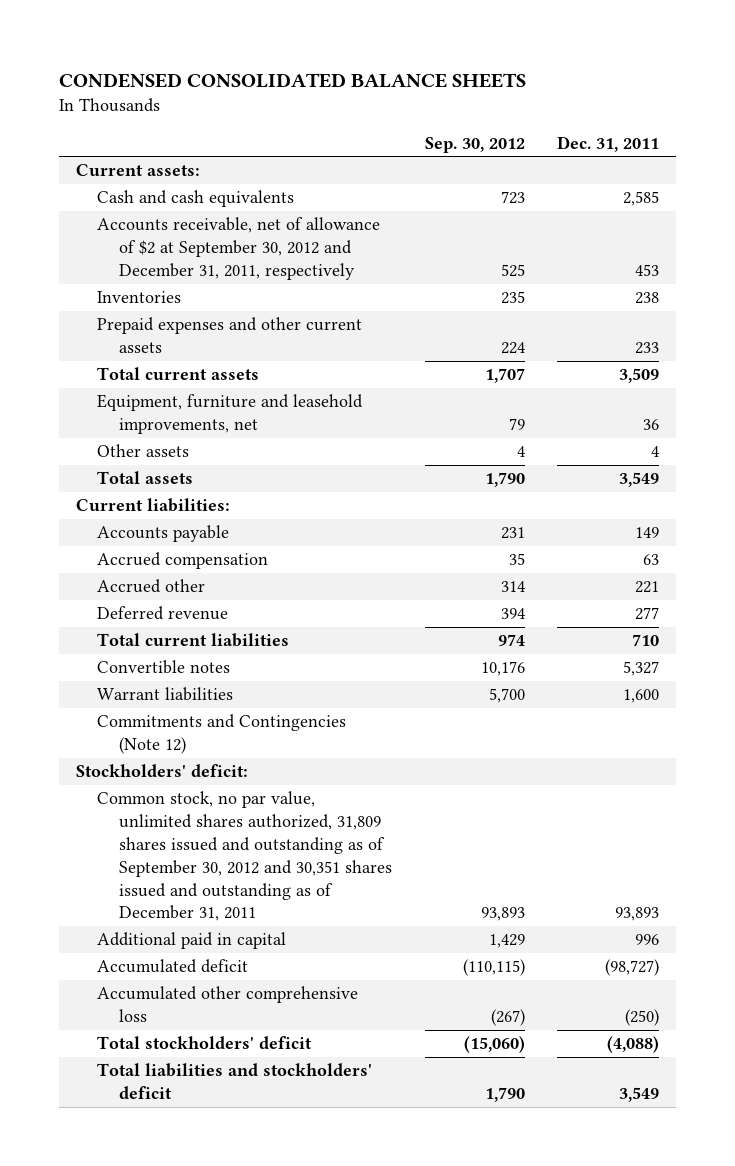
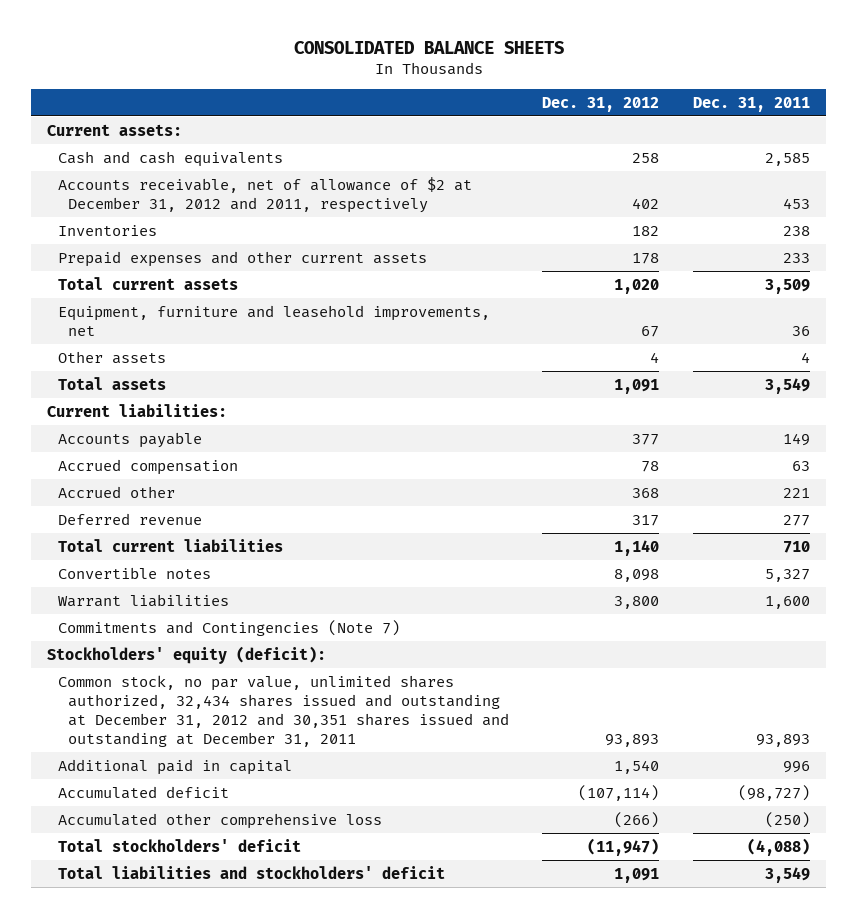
- CONDENSED CONSOLIDATED BALANCE SHEETS
+ CONSOLIDATED BALANCE SHEETS
- | Sep. 30, 2012 | Dec. 31, 2011
+ | Dec. 31, 2012 | Dec. 31, 2011
- Accounts receivable, net of allowance of $2 at September 30, 2012 and December 31, 2011, respectively | 525 | 453
+ Accounts receivable, net of allowance of $2 at December 31, 2012 and 2011, respectively | 402 | 453
- Commitments and Contingencies (Note 12)
- Stockholders' deficit:
- Common stock, no par value, unlimited shares authorized, 31,809 shares issued and outstanding as of September 30, 2012 and 30,351 shares issued and outstanding as of December 31, 2011 | 93,893 | 93,893
+ Commitments and Contingencies (Note 7)
+ Stockholders' equity (deficit):
+ Common stock, no par value, unlimited shares authorized, 32,434 shares issued and outstanding at December 31, 2012 and 30,351 shares issued and outstanding at December 31, 2011 | 93,893 | 93,893

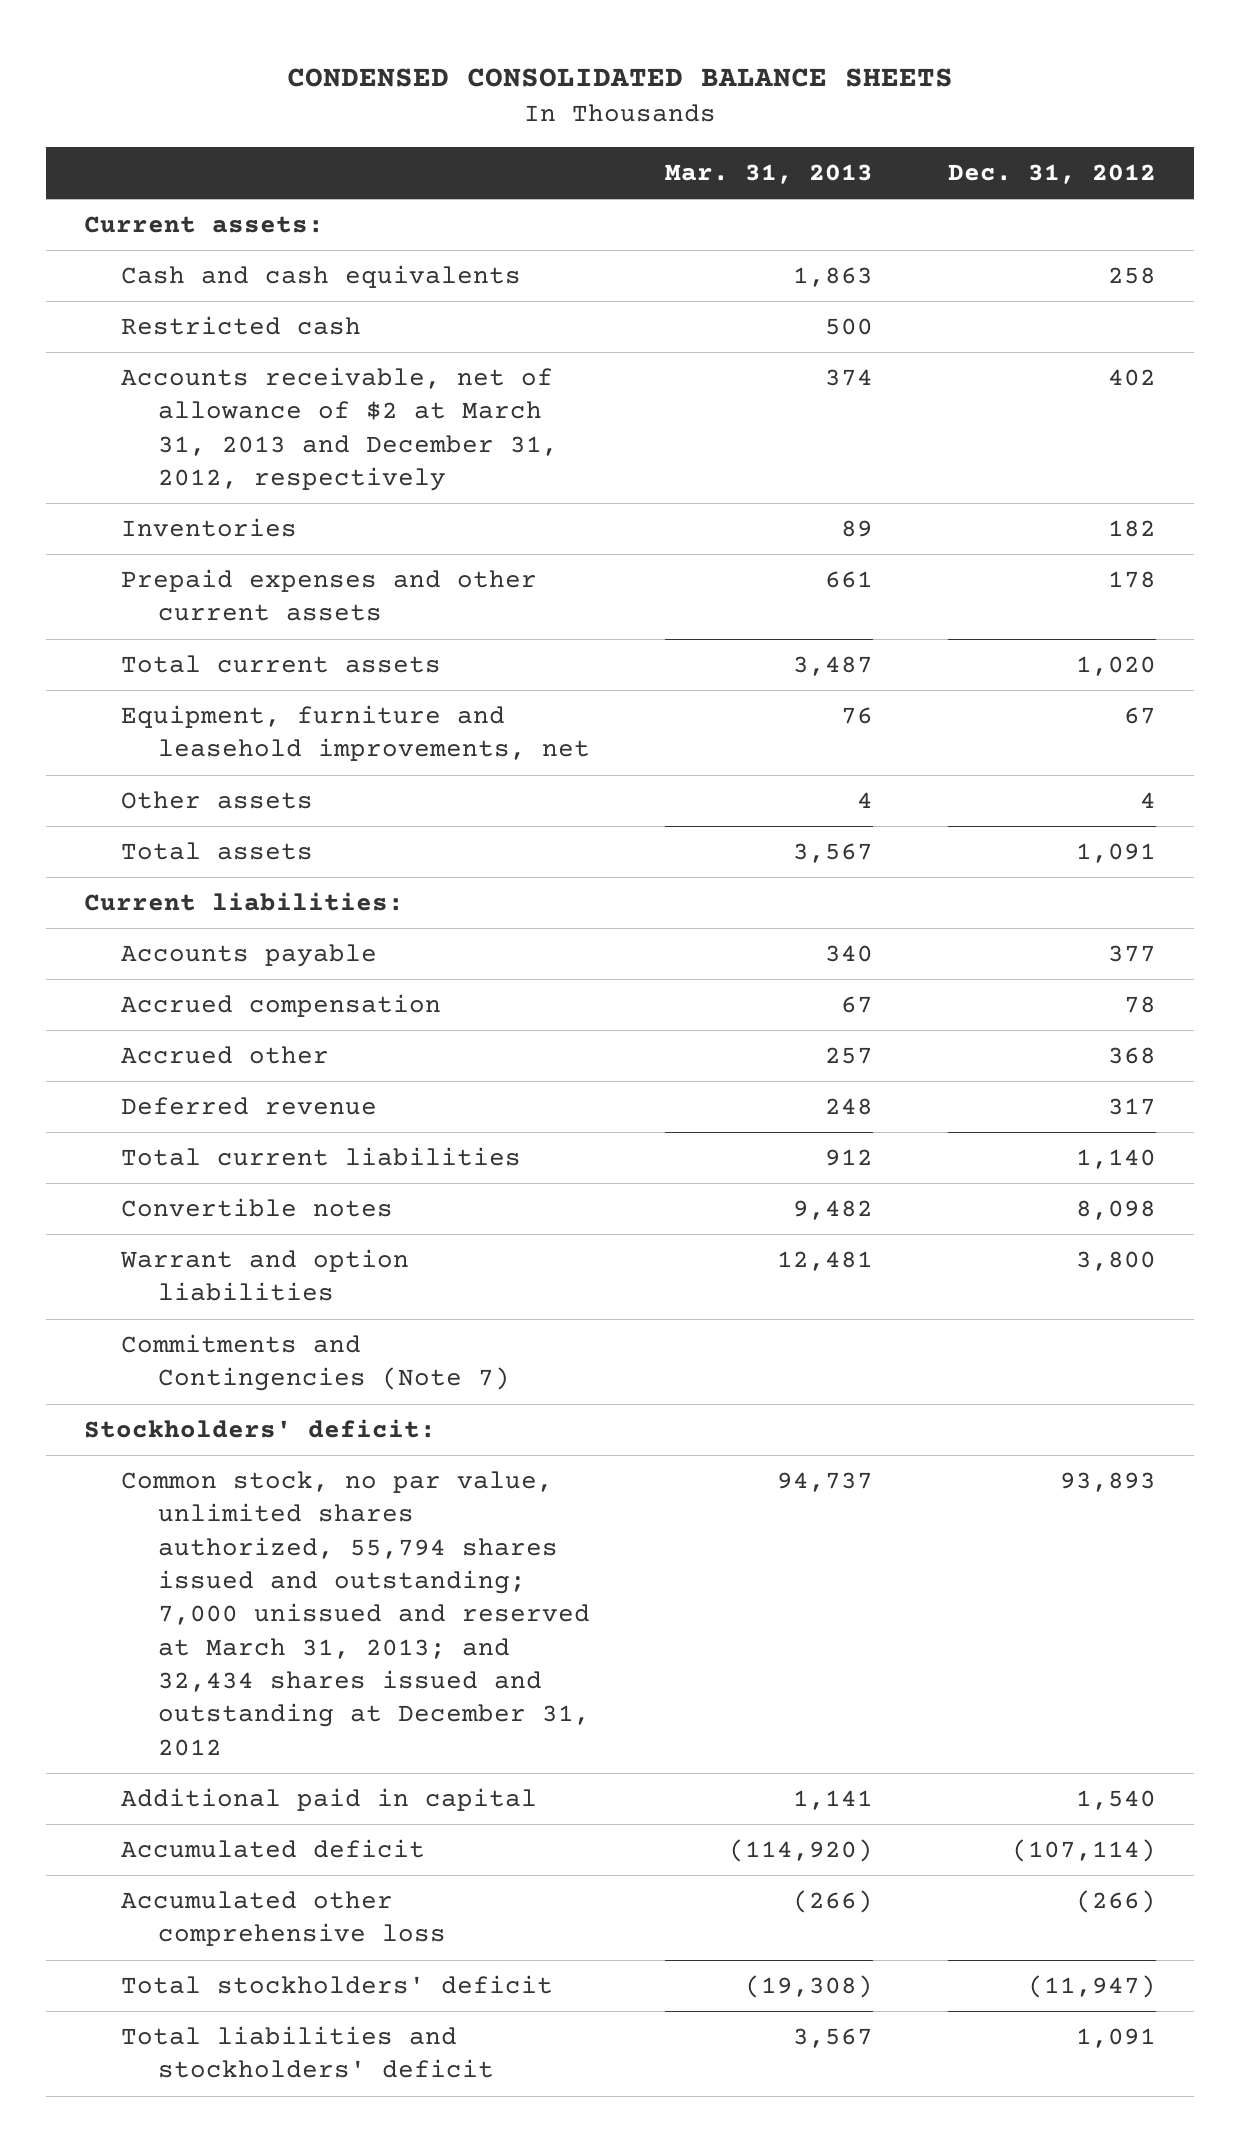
- CONSOLIDATED BALANCE SHEETS
+ CONDENSED CONSOLIDATED BALANCE SHEETS
- | Dec. 31, 2012 | Dec. 31, 2011
+ | Mar. 31, 2013 | Dec. 31, 2012
- Accounts receivable, net of allowance of $2 at December 31, 2012 and 2011, respectively | 402 | 453
+ Restricted cash | 500 |
+ Accounts receivable, net of allowance of $2 at March 31, 2013 and December 31, 2012, respectively | 374 | 402
- Warrant liabilities | 3,800 | 1,600
+ Warrant and option liabilities | 12,481 | 3,800
- Stockholders' equity (deficit):
- Common stock, no par value, unlimited shares authorized, 32,434 shares issued and outstanding at December 31, 2012 and 30,351 shares issued and outstanding at December 31, 2011 | 93,893 | 93,893
+ Stockholders' deficit:
+ Common stock, no par value, unlimited shares authorized, 55,794 shares issued and outstanding; 7,000 unissued and reserved at March 31, 2013; and 32,434 shares issued and outstanding at December 31, 2012 | 94,737 | 93,893

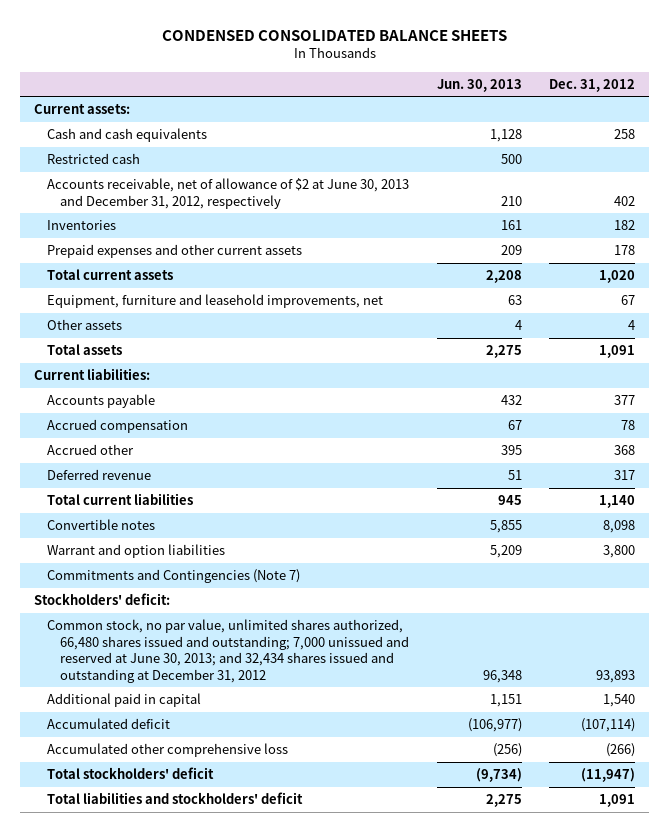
- | Mar. 31, 2013 | Dec. 31, 2012
+ | Jun. 30, 2013 | Dec. 31, 2012
- Accounts receivable, net of allowance of $2 at March 31, 2013 and December 31, 2012, respectively | 374 | 402
+ Accounts receivable, net of allowance of $2 at June 30, 2013 and December 31, 2012, respectively | 210 | 402
- Common stock, no par value, unlimited shares authorized, 55,794 shares issued and outstanding; 7,000 unissued and reserved at March 31, 2013; and 32,434 shares issued and outstanding at December 31, 2012 | 94,737 | 93,893
+ Common stock, no par value, unlimited shares authorized, 66,480 shares issued and outstanding; 7,000 unissued and reserved at June 30, 2013; and 32,434 shares issued and outstanding at December 31, 2012 | 96,348 | 93,893

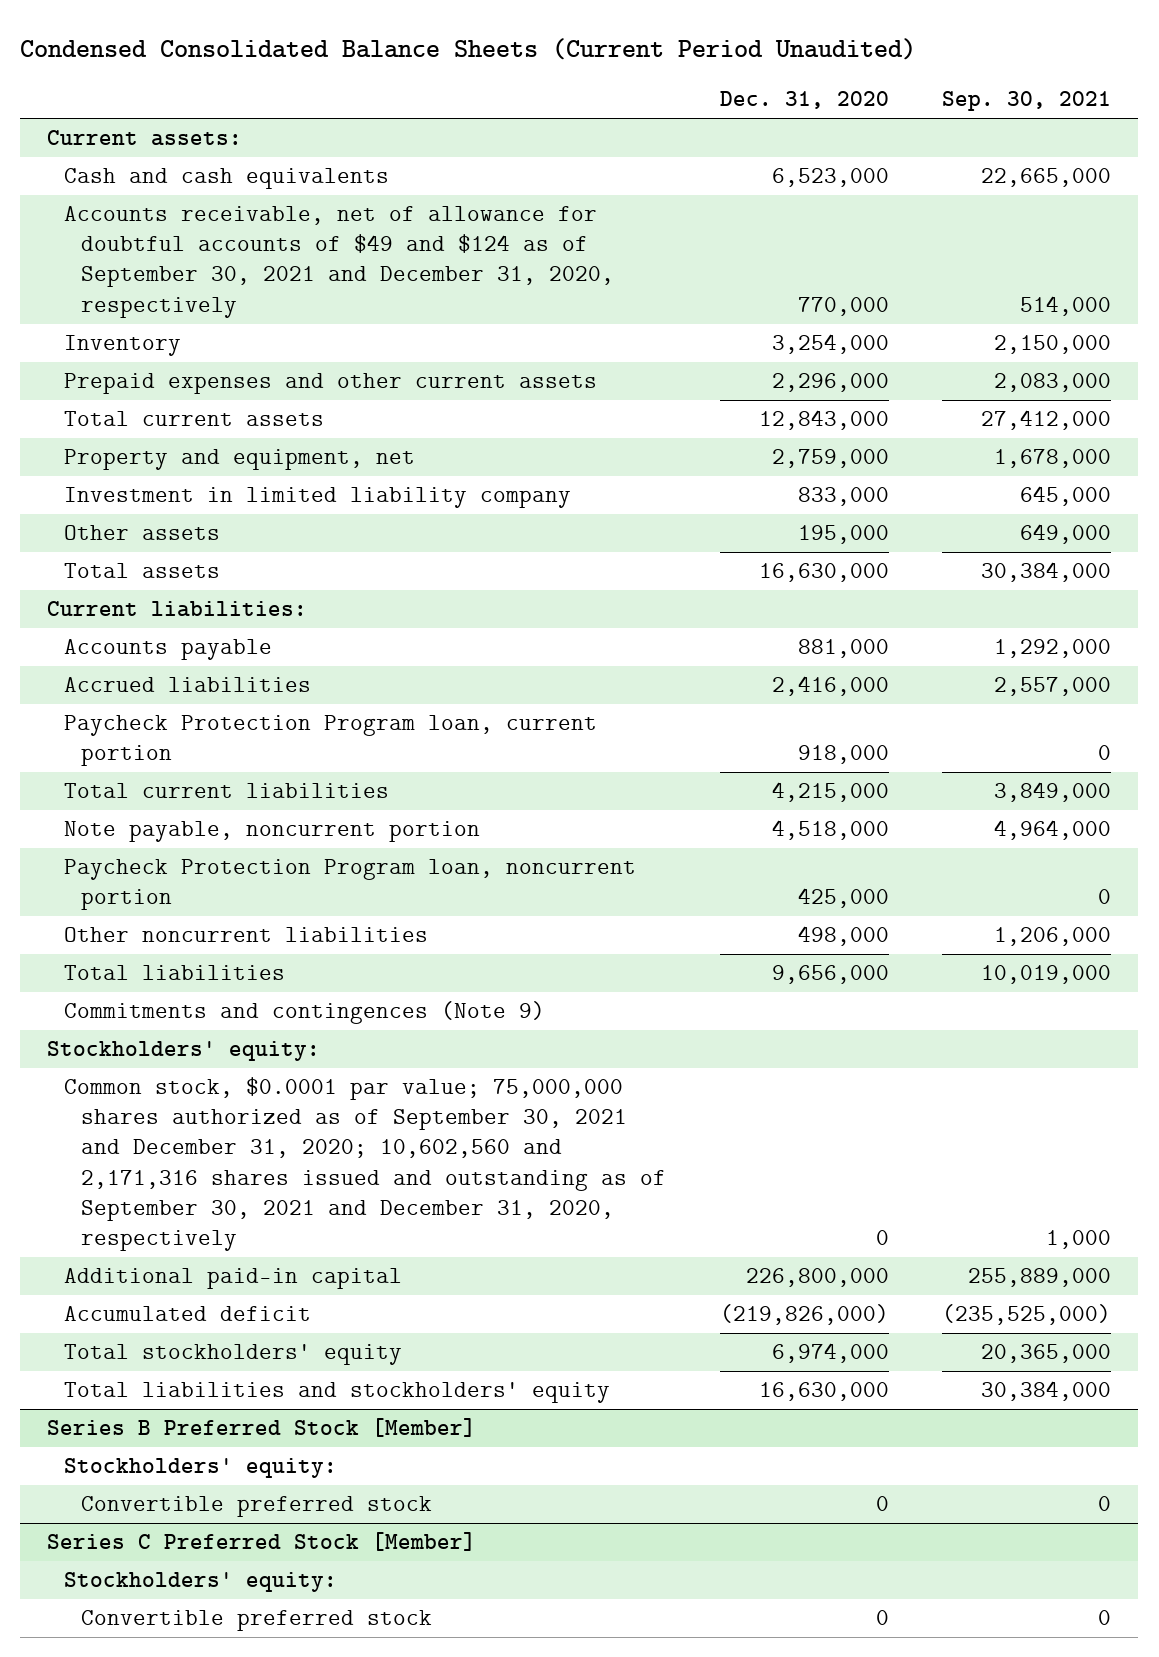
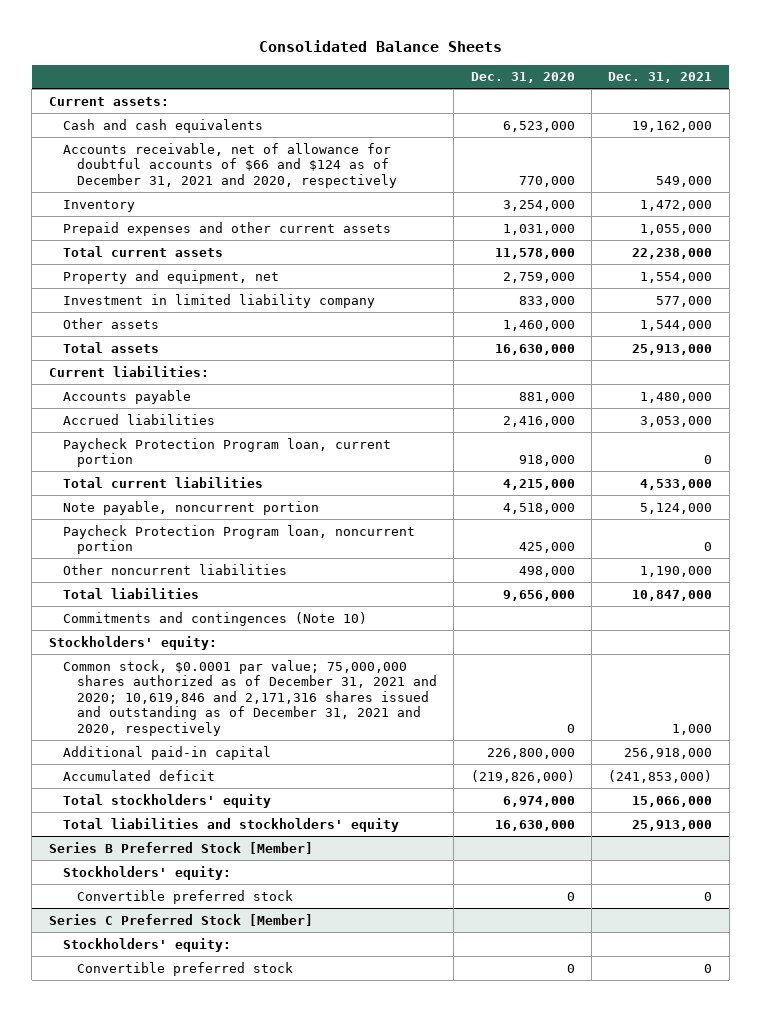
- Condensed Consolidated Balance Sheets (Current Period Unaudited)
+ Consolidated Balance Sheets
- | Dec. 31, 2020 | Sep. 30, 2021
+ | Dec. 31, 2020 | Dec. 31, 2021
- Accounts receivable, net of allowance for doubtful accounts of $49 and $124 as of September 30, 2021 and December 31, 2020, respectively | 770,000 | 514,000
+ Accounts receivable, net of allowance for doubtful accounts of $66 and $124 as of December 31, 2021 and 2020, respectively | 770,000 | 549,000
- Prepaid expenses and other current assets | 2,296,000 | 2,083,000
- Total current assets | 12,843,000 | 27,412,000
+ Prepaid expenses and other current assets | 1,031,000 | 1,055,000
+ Total current assets | 11,578,000 | 22,238,000
- Other assets | 195,000 | 649,000
+ Other assets | 1,460,000 | 1,544,000
- Commitments and contingences (Note 9)
+ Commitments and contingences (Note 10)
- Common stock, $0.0001 par value; 75,000,000 shares authorized as of September 30, 2021 and December 31, 2020; 10,602,560 and 2,171,316 shares issued and outstanding as of September 30, 2021 and December 31, 2020, respectively | 0 | 1,000
+ Common stock, $0.0001 par value; 75,000,000 shares authorized as of December 31, 2021 and 2020; 10,619,846 and 2,171,316 shares issued and outstanding as of December 31, 2021 and 2020, respectively | 0 | 1,000

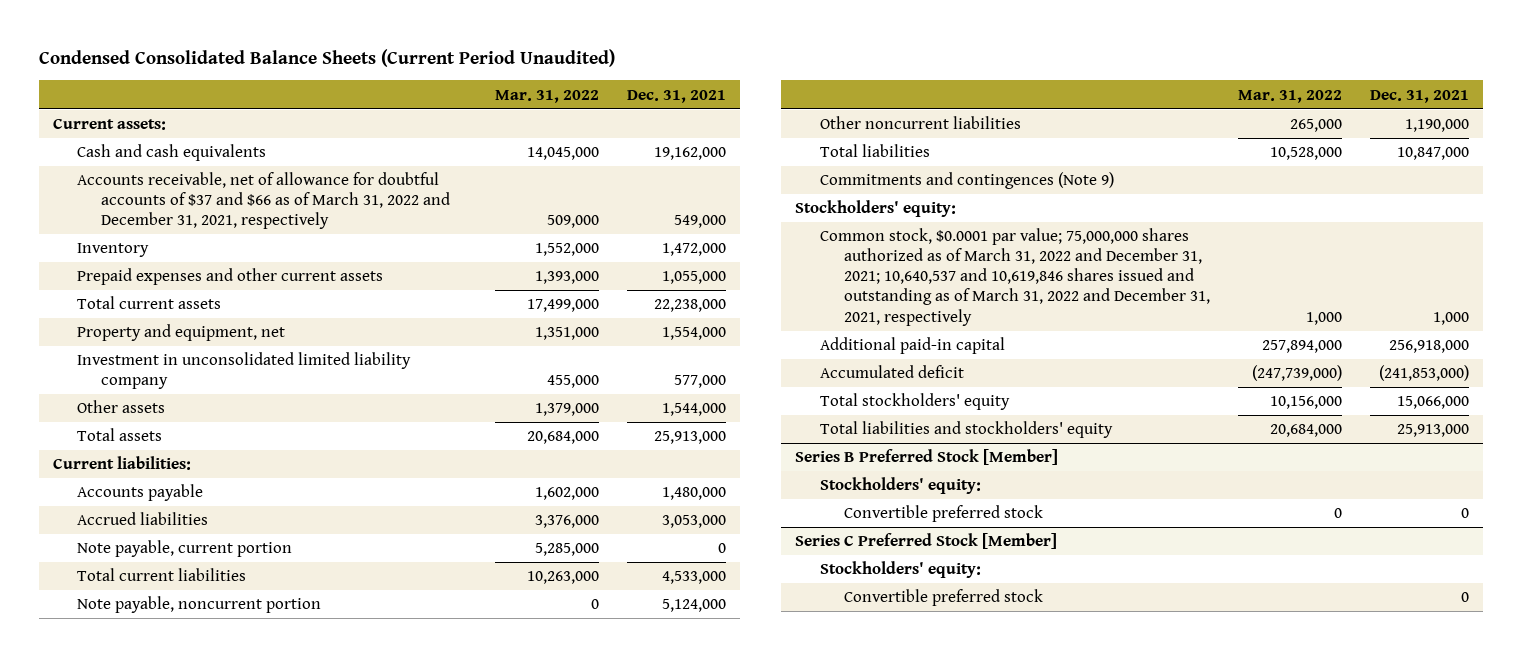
- Consolidated Balance Sheets
+ Condensed Consolidated Balance Sheets (Current Period Unaudited)
- | Dec. 31, 2020 | Dec. 31, 2021
+ | Mar. 31, 2022 | Dec. 31, 2021
- Accounts receivable, net of allowance for doubtful accounts of $66 and $124 as of December 31, 2021 and 2020, respectively | 770,000 | 549,000
+ Accounts receivable, net of allowance for doubtful accounts of $37 and $66 as of March 31, 2022 and December 31, 2021, respectively | 509,000 | 549,000
- Investment in limited liability company | 833,000 | 577,000
+ Investment in unconsolidated limited liability company | 455,000 | 577,000
- Paycheck Protection Program loan, current portion | 918,000 | 0
+ Note payable, current portion | 5,285,000 | 0
- Paycheck Protection Program loan, noncurrent portion | 425,000 | 0
- Commitments and contingences (Note 10)
+ Commitments and contingences (Note 9)
- Common stock, $0.0001 par value; 75,000,000 shares authorized as of December 31, 2021 and 2020; 10,619,846 and 2,171,316 shares issued and outstanding as of December 31, 2021 and 2020, respectively | 0 | 1,000
+ Common stock, $0.0001 par value; 75,000,000 shares authorized as of March 31, 2022 and December 31, 2021; 10,640,537 and 10,619,846 shares issued and outstanding as of March 31, 2022 and December 31, 2021, respectively | 1,000 | 1,000

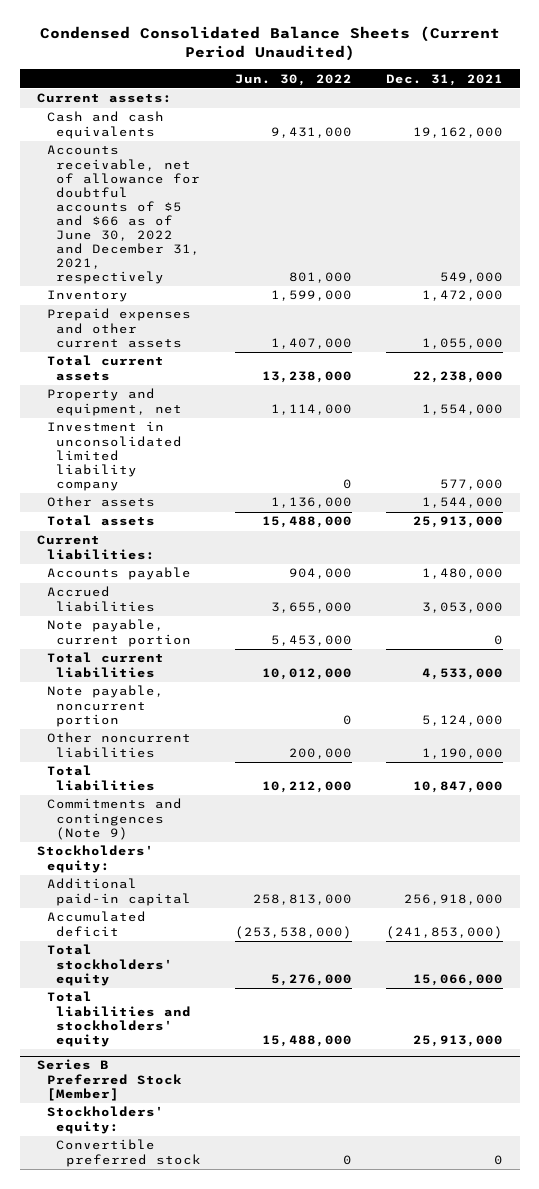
- | Mar. 31, 2022 | Dec. 31, 2021
+ | Jun. 30, 2022 | Dec. 31, 2021
- Accounts receivable, net of allowance for doubtful accounts of $37 and $66 as of March 31, 2022 and December 31, 2021, respectively | 509,000 | 549,000
+ Accounts receivable, net of allowance for doubtful accounts of $5 and $66 as of June 30, 2022 and December 31, 2021, respectively | 801,000 | 549,000
- Common stock, $0.0001 par value; 75,000,000 shares authorized as of March 31, 2022 and December 31, 2021; 10,640,537 and 10,619,846 shares issued and outstanding as of March 31, 2022 and December 31, 2021, respectively | 1,000 | 1,000
- Series C Preferred Stock [Member]
- Stockholders' equity:
- Convertible preferred stock | | 0

